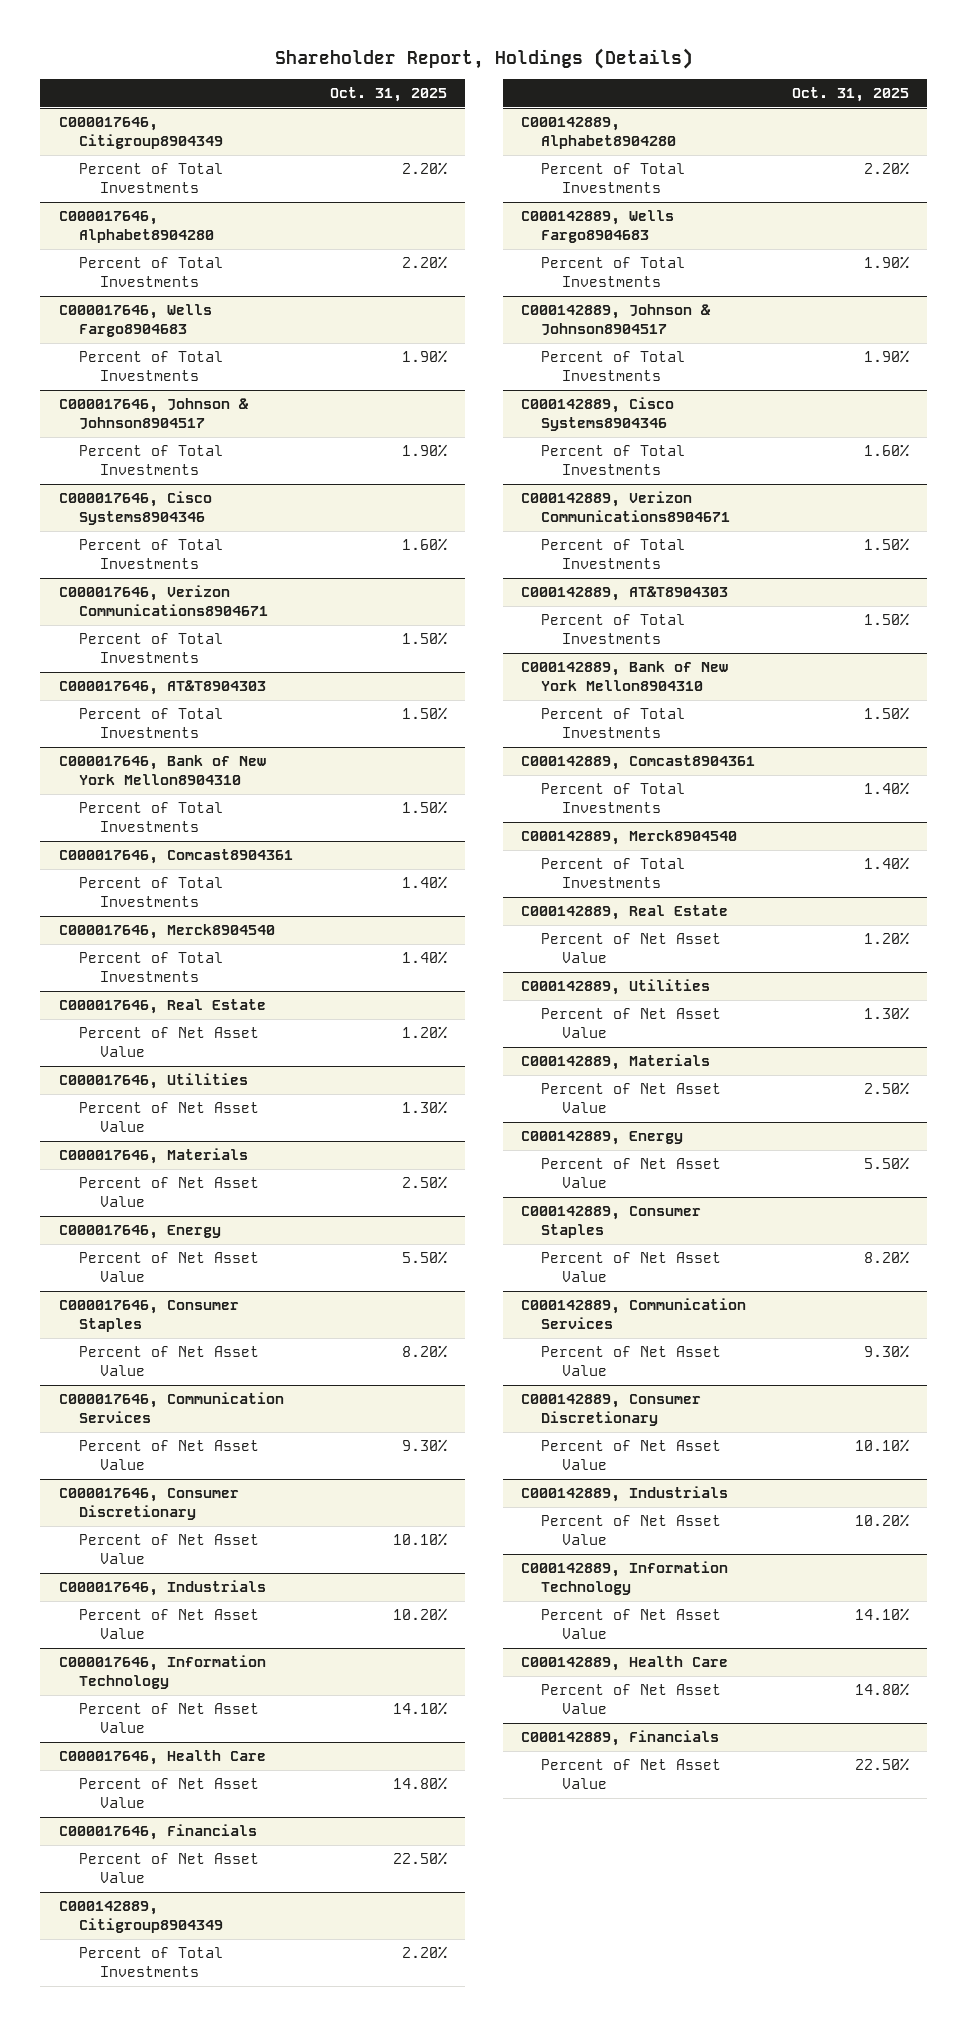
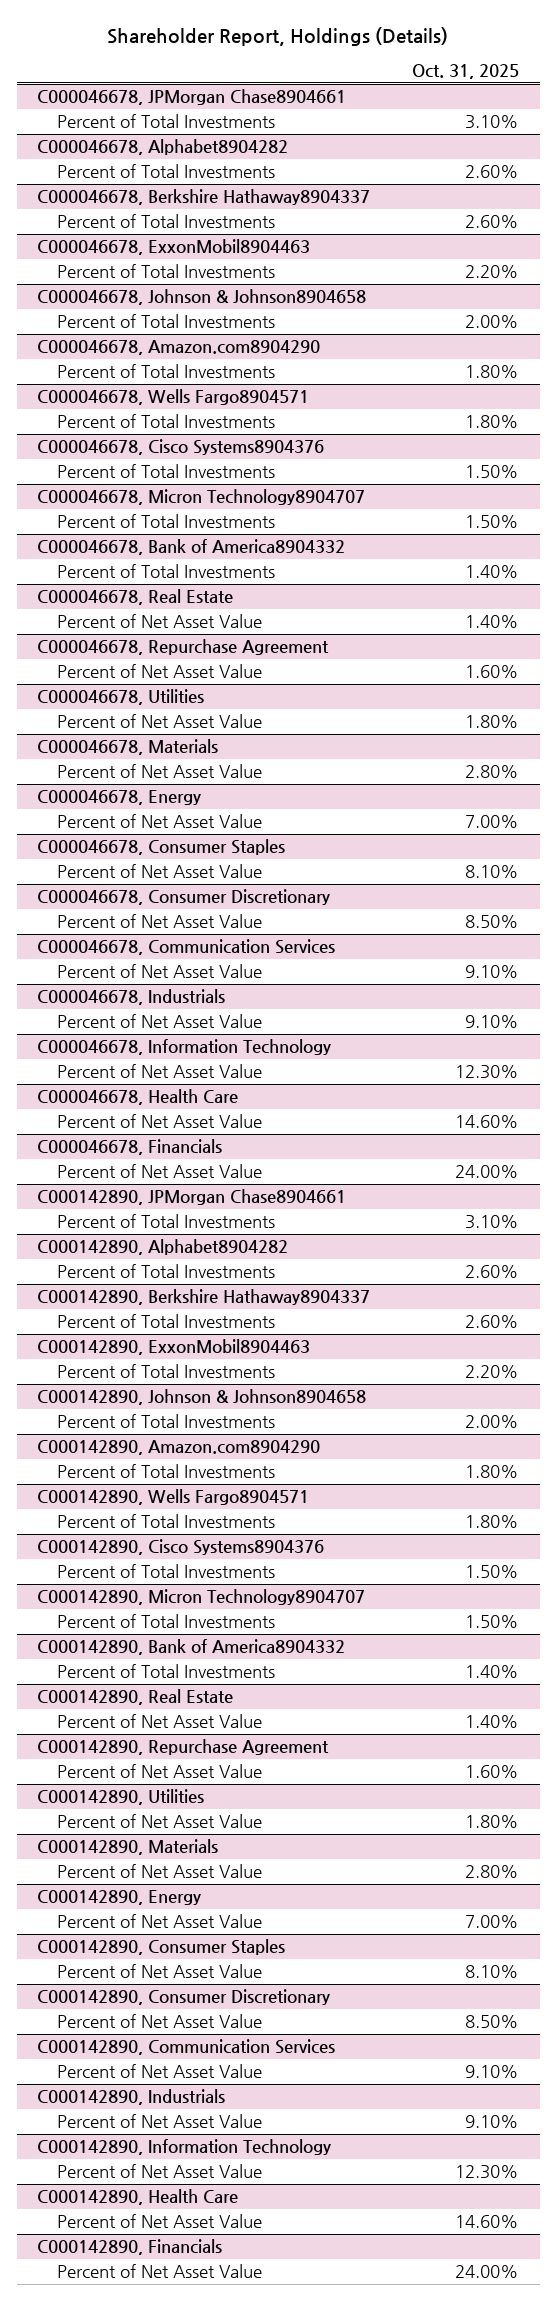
- C000017646, Citigroup8904349
- Percent of Total Investments | 2.20%
- C000017646, Alphabet8904280
+ C000046678, JPMorgan Chase8904661
+ Percent of Total Investments | 3.10%
+ C000046678, Alphabet8904282
+ Percent of Total Investments | 2.60%
+ C000046678, Berkshire Hathaway8904337
+ Percent of Total Investments | 2.60%
+ C000046678, ExxonMobil8904463
- C000017646, Wells Fargo8904683
- Percent of Total Investments | 1.90%
- C000017646, Johnson & Johnson8904517
- Percent of Total Investments | 1.90%
- C000017646, Cisco Systems8904346
- Percent of Total Investments | 1.60%
- C000017646, Verizon Communications8904671
- Percent of Total Investments | 1.50%
- C000017646, AT&T8904303
+ C000046678, Johnson & Johnson8904658
+ Percent of Total Investments | 2.00%
+ C000046678, Amazon.com8904290
+ Percent of Total Investments | 1.80%
+ C000046678, Wells Fargo8904571
+ Percent of Total Investments | 1.80%
+ C000046678, Cisco Systems8904376
- C000017646, Bank of New York Mellon8904310
+ C000046678, Micron Technology8904707
- C000017646, Comcast8904361
- Percent of Total Investments | 1.40%
- C000017646, Merck8904540
+ C000046678, Bank of America8904332
- C000017646, Real Estate
- Percent of Net Asset Value | 1.20%
- C000017646, Utilities
- Percent of Net Asset Value | 1.30%
- C000017646, Materials
- Percent of Net Asset Value | 2.50%
- C000017646, Energy
- Percent of Net Asset Value | 5.50%
- C000017646, Consumer Staples
- Percent of Net Asset Value | 8.20%
- C000017646, Communication Services
- Percent of Net Asset Value | 9.30%
- C000017646, Consumer Discretionary
- Percent of Net Asset Value | 10.10%
- C000017646, Industrials
- Percent of Net Asset Value | 10.20%
- C000017646, Information Technology
- Percent of Net Asset Value | 14.10%
- C000017646, Health Care
- Percent of Net Asset Value | 14.80%
- C000017646, Financials
- Percent of Net Asset Value | 22.50%
- C000142889, Citigroup8904349
- Percent of Total Investments | 2.20%
- C000142889, Alphabet8904280
+ C000046678, Real Estate
+ Percent of Net Asset Value | 1.40%
+ C000046678, Repurchase Agreement
+ Percent of Net Asset Value | 1.60%
+ C000046678, Utilities
+ Percent of Net Asset Value | 1.80%
+ C000046678, Materials
+ Percent of Net Asset Value | 2.80%
+ C000046678, Energy
+ Percent of Net Asset Value | 7.00%
+ C000046678, Consumer Staples
+ Percent of Net Asset Value | 8.10%
+ C000046678, Consumer Discretionary
+ Percent of Net Asset Value | 8.50%
+ C000046678, Communication Services
+ Percent of Net Asset Value | 9.10%
+ C000046678, Industrials
+ Percent of Net Asset Value | 9.10%
+ C000046678, Information Technology
+ Percent of Net Asset Value | 12.30%
+ C000046678, Health Care
+ Percent of Net Asset Value | 14.60%
+ C000046678, Financials
+ Percent of Net Asset Value | 24.00%
+ C000142890, JPMorgan Chase8904661
+ Percent of Total Investments | 3.10%
+ C000142890, Alphabet8904282
+ Percent of Total Investments | 2.60%
+ C000142890, Berkshire Hathaway8904337
+ Percent of Total Investments | 2.60%
+ C000142890, ExxonMobil8904463
- C000142889, Wells Fargo8904683
- Percent of Total Investments | 1.90%
- C000142889, Johnson & Johnson8904517
- Percent of Total Investments | 1.90%
- C000142889, Cisco Systems8904346
- Percent of Total Investments | 1.60%
- C000142889, Verizon Communications8904671
- Percent of Total Investments | 1.50%
- C000142889, AT&T8904303
+ C000142890, Johnson & Johnson8904658
+ Percent of Total Investments | 2.00%
+ C000142890, Amazon.com8904290
+ Percent of Total Investments | 1.80%
+ C000142890, Wells Fargo8904571
+ Percent of Total Investments | 1.80%
+ C000142890, Cisco Systems8904376
- C000142889, Bank of New York Mellon8904310
+ C000142890, Micron Technology8904707
- C000142889, Comcast8904361
- Percent of Total Investments | 1.40%
- C000142889, Merck8904540
+ C000142890, Bank of America8904332
- C000142889, Real Estate
- Percent of Net Asset Value | 1.20%
- C000142889, Utilities
- Percent of Net Asset Value | 1.30%
- C000142889, Materials
- Percent of Net Asset Value | 2.50%
- C000142889, Energy
- Percent of Net Asset Value | 5.50%
- C000142889, Consumer Staples
- Percent of Net Asset Value | 8.20%
- C000142889, Communication Services
- Percent of Net Asset Value | 9.30%
- C000142889, Consumer Discretionary
- Percent of Net Asset Value | 10.10%
- C000142889, Industrials
- Percent of Net Asset Value | 10.20%
- C000142889, Information Technology
- Percent of Net Asset Value | 14.10%
- C000142889, Health Care
- Percent of Net Asset Value | 14.80%
- C000142889, Financials
- Percent of Net Asset Value | 22.50%
+ C000142890, Real Estate
+ Percent of Net Asset Value | 1.40%
+ C000142890, Repurchase Agreement
+ Percent of Net Asset Value | 1.60%
+ C000142890, Utilities
+ Percent of Net Asset Value | 1.80%
+ C000142890, Materials
+ Percent of Net Asset Value | 2.80%
+ C000142890, Energy
+ Percent of Net Asset Value | 7.00%
+ C000142890, Consumer Staples
+ Percent of Net Asset Value | 8.10%
+ C000142890, Consumer Discretionary
+ Percent of Net Asset Value | 8.50%
+ C000142890, Communication Services
+ Percent of Net Asset Value | 9.10%
+ C000142890, Industrials
+ Percent of Net Asset Value | 9.10%
+ C000142890, Information Technology
+ Percent of Net Asset Value | 12.30%
+ C000142890, Health Care
+ Percent of Net Asset Value | 14.60%
+ C000142890, Financials
+ Percent of Net Asset Value | 24.00%

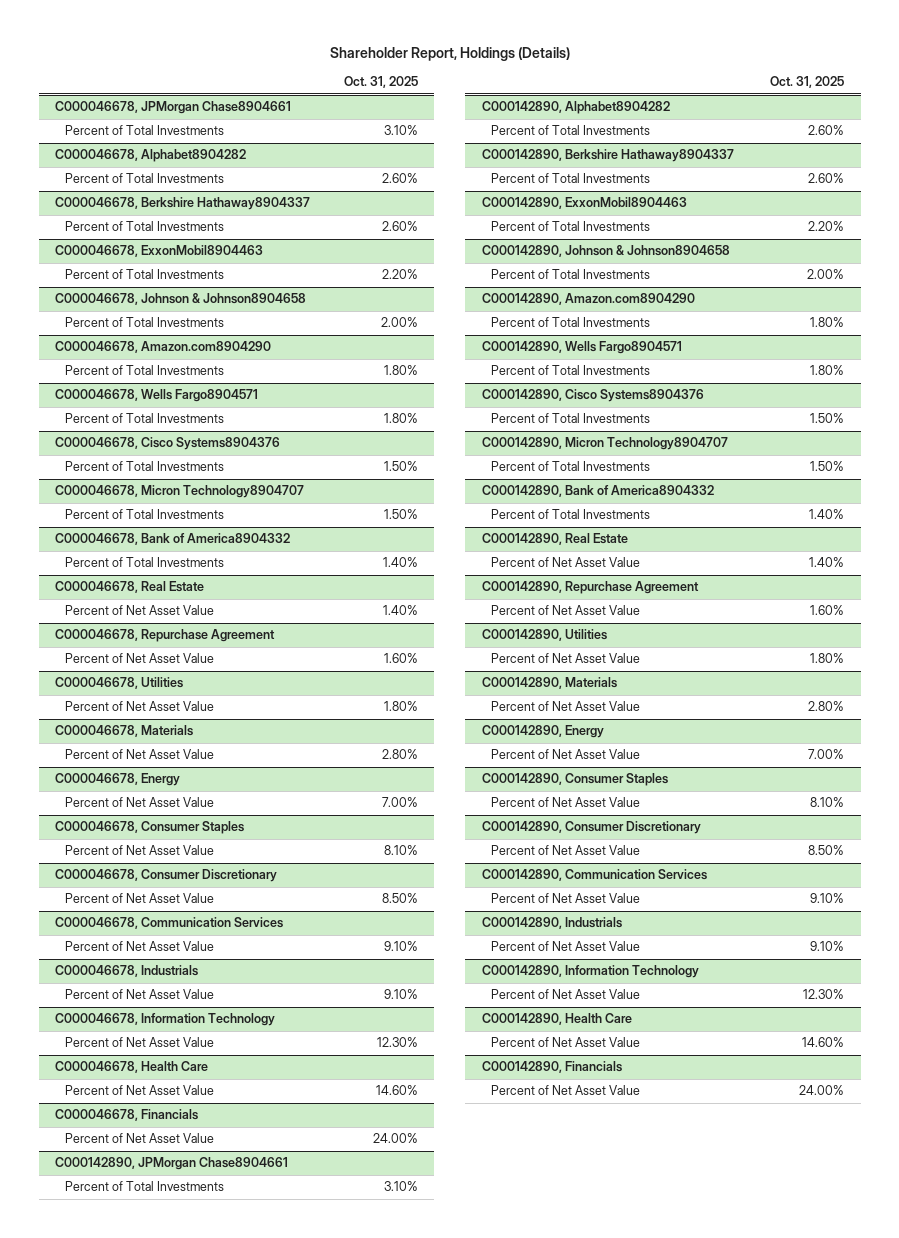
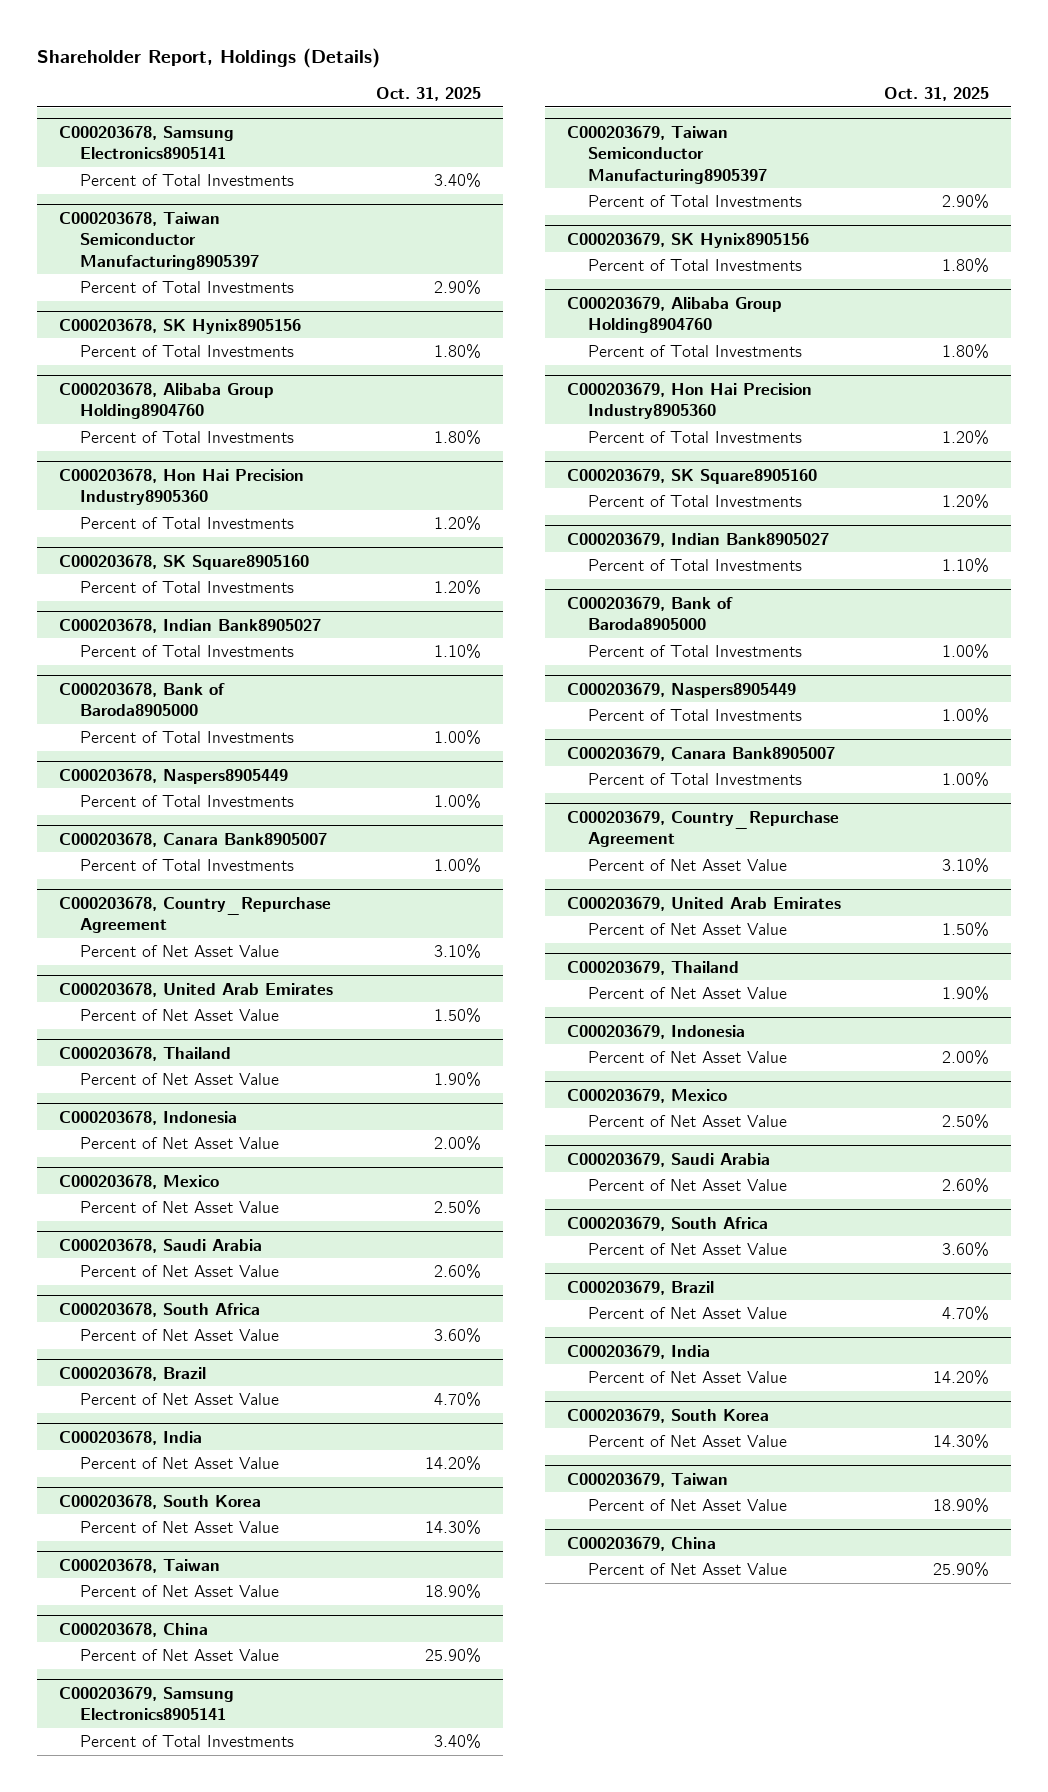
- C000046678, JPMorgan Chase8904661
- Percent of Total Investments | 3.10%
- C000046678, Alphabet8904282
- Percent of Total Investments | 2.60%
- C000046678, Berkshire Hathaway8904337
- Percent of Total Investments | 2.60%
- C000046678, ExxonMobil8904463
- Percent of Total Investments | 2.20%
- C000046678, Johnson & Johnson8904658
- Percent of Total Investments | 2.00%
- C000046678, Amazon.com8904290
+ C000203678, Samsung Electronics8905141
+ Percent of Total Investments | 3.40%
+ C000203678, Taiwan Semiconductor Manufacturing8905397
+ Percent of Total Investments | 2.90%
+ C000203678, SK Hynix8905156
- C000046678, Wells Fargo8904571
+ C000203678, Alibaba Group Holding8904760
- C000046678, Cisco Systems8904376
- Percent of Total Investments | 1.50%
- C000046678, Micron Technology8904707
- Percent of Total Investments | 1.50%
- C000046678, Bank of America8904332
- Percent of Total Investments | 1.40%
- C000046678, Real Estate
- Percent of Net Asset Value | 1.40%
- C000046678, Repurchase Agreement
- Percent of Net Asset Value | 1.60%
- C000046678, Utilities
- Percent of Net Asset Value | 1.80%
- C000046678, Materials
- Percent of Net Asset Value | 2.80%
- C000046678, Energy
- Percent of Net Asset Value | 7.00%
- C000046678, Consumer Staples
- Percent of Net Asset Value | 8.10%
- C000046678, Consumer Discretionary
- Percent of Net Asset Value | 8.50%
- C000046678, Communication Services
- Percent of Net Asset Value | 9.10%
- C000046678, Industrials
- Percent of Net Asset Value | 9.10%
- C000046678, Information Technology
- Percent of Net Asset Value | 12.30%
- C000046678, Health Care
- Percent of Net Asset Value | 14.60%
- C000046678, Financials
- Percent of Net Asset Value | 24.00%
- C000142890, JPMorgan Chase8904661
- Percent of Total Investments | 3.10%
- C000142890, Alphabet8904282
- Percent of Total Investments | 2.60%
- C000142890, Berkshire Hathaway8904337
- Percent of Total Investments | 2.60%
- C000142890, ExxonMobil8904463
- Percent of Total Investments | 2.20%
- C000142890, Johnson & Johnson8904658
- Percent of Total Investments | 2.00%
- C000142890, Amazon.com8904290
+ C000203678, Hon Hai Precision Industry8905360
+ Percent of Total Investments | 1.20%
+ C000203678, SK Square8905160
+ Percent of Total Investments | 1.20%
+ C000203678, Indian Bank8905027
+ Percent of Total Investments | 1.10%
+ C000203678, Bank of Baroda8905000
+ Percent of Total Investments | 1.00%
+ C000203678, Naspers8905449
+ Percent of Total Investments | 1.00%
+ C000203678, Canara Bank8905007
+ Percent of Total Investments | 1.00%
+ C000203678, Country_Repurchase Agreement
+ Percent of Net Asset Value | 3.10%
+ C000203678, United Arab Emirates
+ Percent of Net Asset Value | 1.50%
+ C000203678, Thailand
+ Percent of Net Asset Value | 1.90%
+ C000203678, Indonesia
+ Percent of Net Asset Value | 2.00%
+ C000203678, Mexico
+ Percent of Net Asset Value | 2.50%
+ C000203678, Saudi Arabia
+ Percent of Net Asset Value | 2.60%
+ C000203678, South Africa
+ Percent of Net Asset Value | 3.60%
+ C000203678, Brazil
+ Percent of Net Asset Value | 4.70%
+ C000203678, India
+ Percent of Net Asset Value | 14.20%
+ C000203678, South Korea
+ Percent of Net Asset Value | 14.30%
+ C000203678, Taiwan
+ Percent of Net Asset Value | 18.90%
+ C000203678, China
+ Percent of Net Asset Value | 25.90%
+ C000203679, Samsung Electronics8905141
+ Percent of Total Investments | 3.40%
+ C000203679, Taiwan Semiconductor Manufacturing8905397
+ Percent of Total Investments | 2.90%
+ C000203679, SK Hynix8905156
- C000142890, Wells Fargo8904571
+ C000203679, Alibaba Group Holding8904760
- C000142890, Cisco Systems8904376
- Percent of Total Investments | 1.50%
- C000142890, Micron Technology8904707
- Percent of Total Investments | 1.50%
- C000142890, Bank of America8904332
- Percent of Total Investments | 1.40%
- C000142890, Real Estate
- Percent of Net Asset Value | 1.40%
- C000142890, Repurchase Agreement
- Percent of Net Asset Value | 1.60%
- C000142890, Utilities
- Percent of Net Asset Value | 1.80%
- C000142890, Materials
- Percent of Net Asset Value | 2.80%
- C000142890, Energy
- Percent of Net Asset Value | 7.00%
- C000142890, Consumer Staples
- Percent of Net Asset Value | 8.10%
- C000142890, Consumer Discretionary
- Percent of Net Asset Value | 8.50%
- C000142890, Communication Services
- Percent of Net Asset Value | 9.10%
- C000142890, Industrials
- Percent of Net Asset Value | 9.10%
- C000142890, Information Technology
- Percent of Net Asset Value | 12.30%
- C000142890, Health Care
- Percent of Net Asset Value | 14.60%
- C000142890, Financials
- Percent of Net Asset Value | 24.00%
+ C000203679, Hon Hai Precision Industry8905360
+ Percent of Total Investments | 1.20%
+ C000203679, SK Square8905160
+ Percent of Total Investments | 1.20%
+ C000203679, Indian Bank8905027
+ Percent of Total Investments | 1.10%
+ C000203679, Bank of Baroda8905000
+ Percent of Total Investments | 1.00%
+ C000203679, Naspers8905449
+ Percent of Total Investments | 1.00%
+ C000203679, Canara Bank8905007
+ Percent of Total Investments | 1.00%
+ C000203679, Country_Repurchase Agreement
+ Percent of Net Asset Value | 3.10%
+ C000203679, United Arab Emirates
+ Percent of Net Asset Value | 1.50%
+ C000203679, Thailand
+ Percent of Net Asset Value | 1.90%
+ C000203679, Indonesia
+ Percent of Net Asset Value | 2.00%
+ C000203679, Mexico
+ Percent of Net Asset Value | 2.50%
+ C000203679, Saudi Arabia
+ Percent of Net Asset Value | 2.60%
+ C000203679, South Africa
+ Percent of Net Asset Value | 3.60%
+ C000203679, Brazil
+ Percent of Net Asset Value | 4.70%
+ C000203679, India
+ Percent of Net Asset Value | 14.20%
+ C000203679, South Korea
+ Percent of Net Asset Value | 14.30%
+ C000203679, Taiwan
+ Percent of Net Asset Value | 18.90%
+ C000203679, China
+ Percent of Net Asset Value | 25.90%

